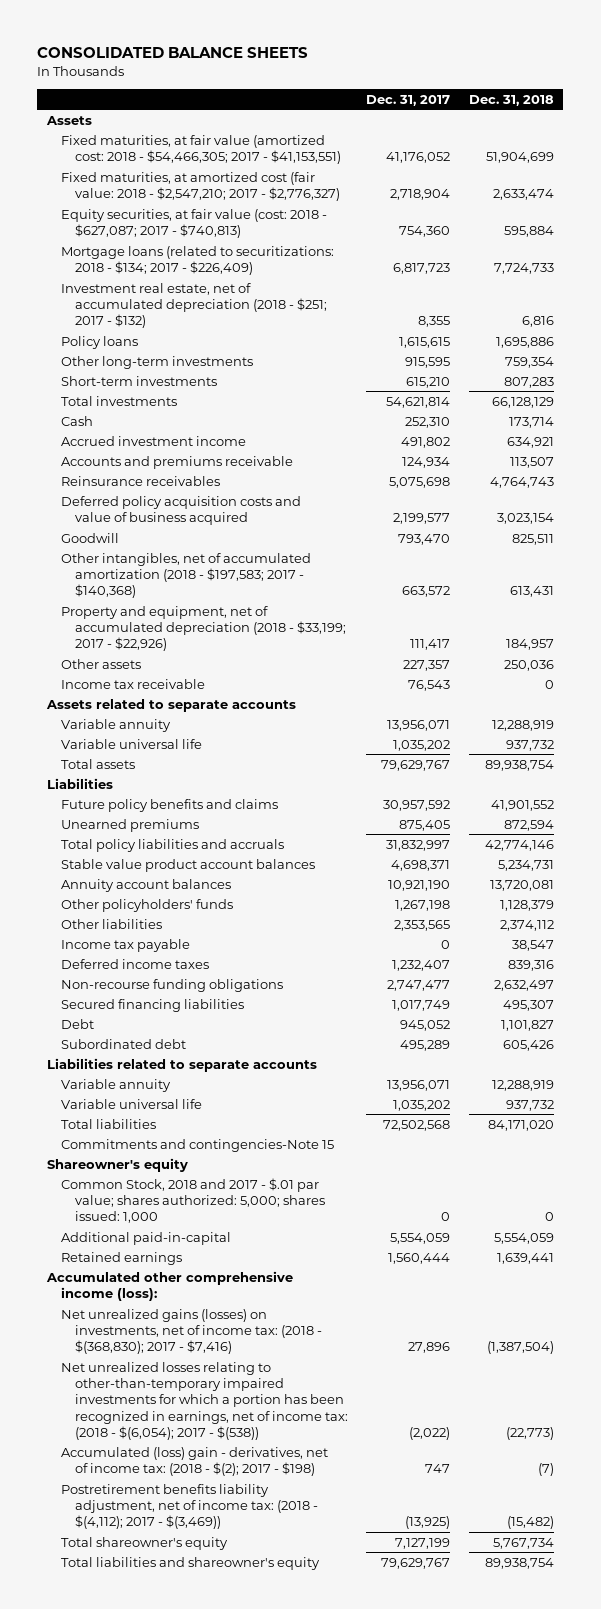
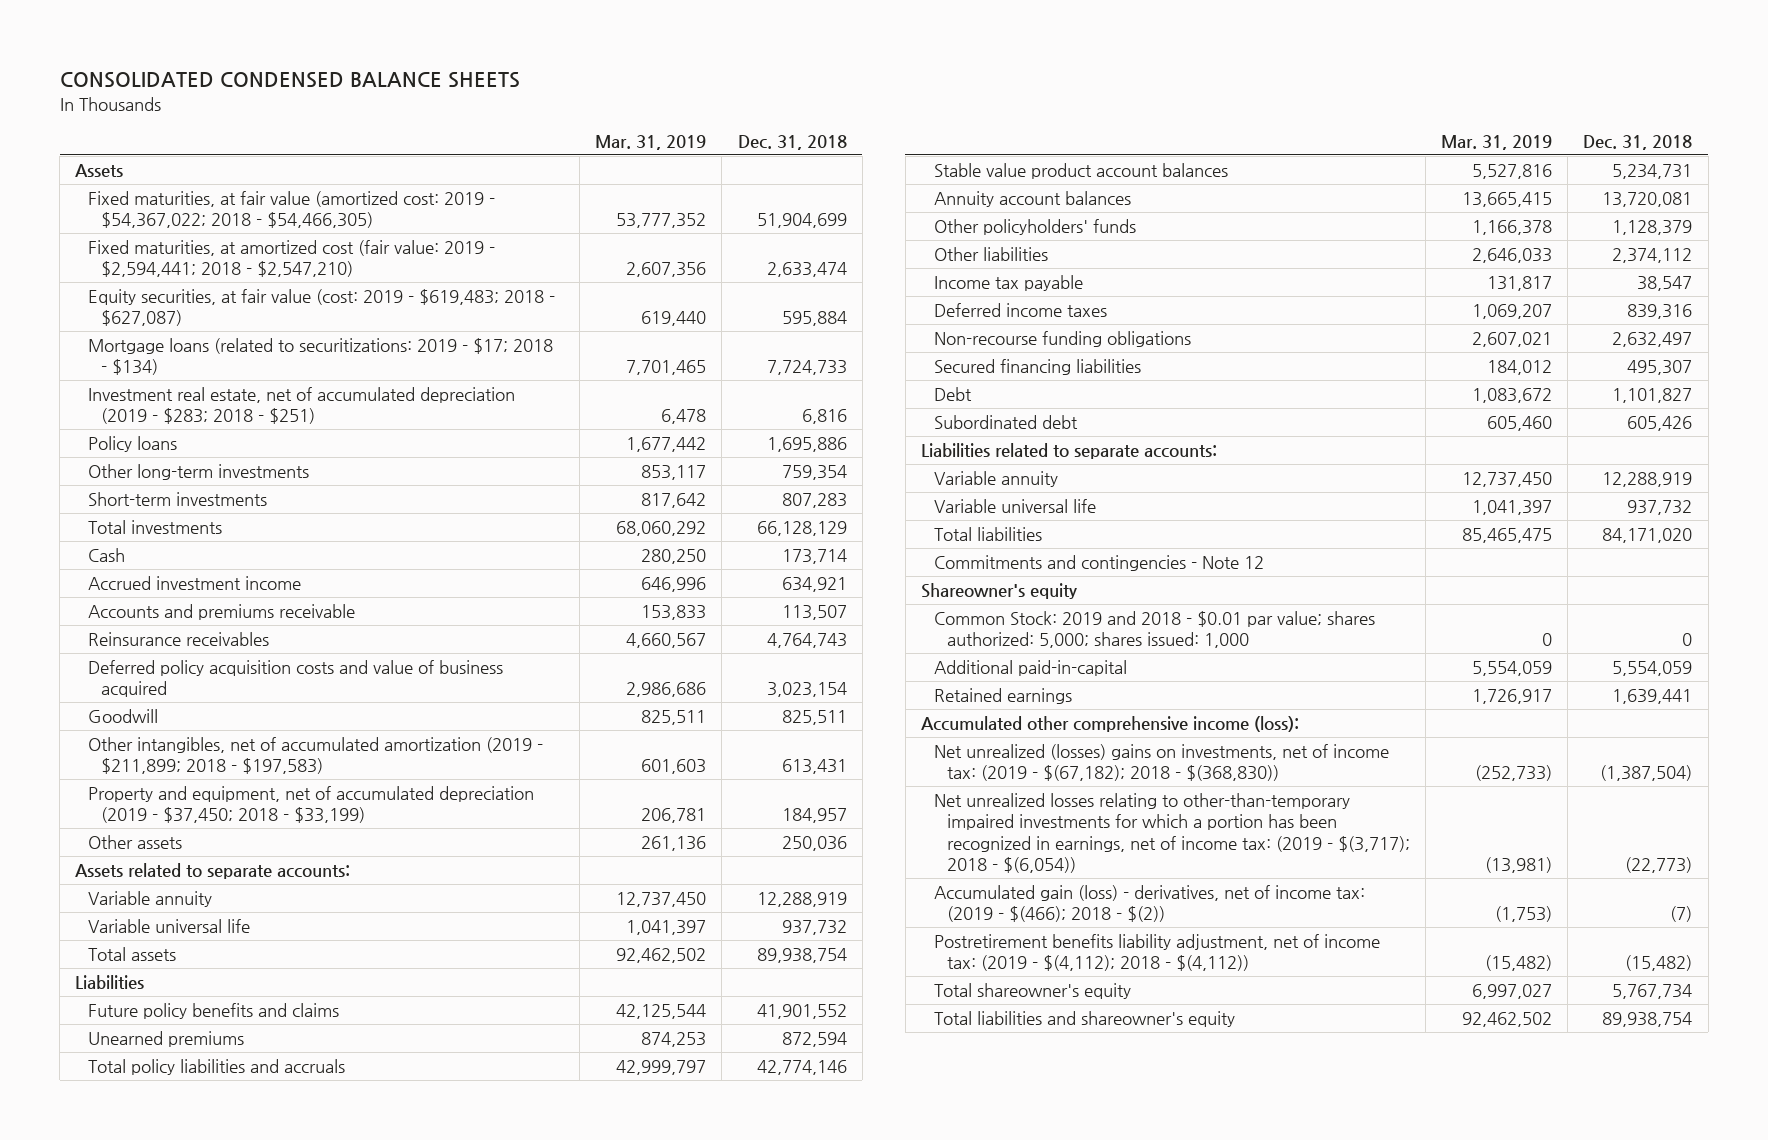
- CONSOLIDATED BALANCE SHEETS
+ CONSOLIDATED CONDENSED BALANCE SHEETS
- | Dec. 31, 2017 | Dec. 31, 2018
+ | Mar. 31, 2019 | Dec. 31, 2018
- Fixed maturities, at fair value (amortized cost: 2018 - $54,466,305; 2017 - $41,153,551) | 41,176,052 | 51,904,699
- Fixed maturities, at amortized cost (fair value: 2018 - $2,547,210; 2017 - $2,776,327) | 2,718,904 | 2,633,474
- Equity securities, at fair value (cost: 2018 - $627,087; 2017 - $740,813) | 754,360 | 595,884
- Mortgage loans (related to securitizations: 2018 - $134; 2017 - $226,409) | 6,817,723 | 7,724,733
- Investment real estate, net of accumulated depreciation (2018 - $251; 2017 - $132) | 8,355 | 6,816
+ Fixed maturities, at fair value (amortized cost: 2019 - $54,367,022; 2018 - $54,466,305) | 53,777,352 | 51,904,699
+ Fixed maturities, at amortized cost (fair value: 2019 - $2,594,441; 2018 - $2,547,210) | 2,607,356 | 2,633,474
+ Equity securities, at fair value (cost: 2019 - $619,483; 2018 - $627,087) | 619,440 | 595,884
+ Mortgage loans (related to securitizations: 2019 - $17; 2018 - $134) | 7,701,465 | 7,724,733
+ Investment real estate, net of accumulated depreciation (2019 - $283; 2018 - $251) | 6,478 | 6,816
- Other intangibles, net of accumulated amortization (2018 - $197,583; 2017 - $140,368) | 663,572 | 613,431
- Property and equipment, net of accumulated depreciation (2018 - $33,199; 2017 - $22,926) | 111,417 | 184,957
+ Other intangibles, net of accumulated amortization (2019 - $211,899; 2018 - $197,583) | 601,603 | 613,431
+ Property and equipment, net of accumulated depreciation (2019 - $37,450; 2018 - $33,199) | 206,781 | 184,957
- Income tax receivable | 76,543 | 0
- Assets related to separate accounts
+ Assets related to separate accounts:
- Liabilities related to separate accounts
+ Liabilities related to separate accounts:
- Commitments and contingencies-Note 15
+ Commitments and contingencies - Note 12
- Common Stock, 2018 and 2017 - $.01 par value; shares authorized: 5,000; shares issued: 1,000 | 0 | 0
+ Common Stock: 2019 and 2018 - $0.01 par value; shares authorized: 5,000; shares issued: 1,000 | 0 | 0
- Net unrealized gains (losses) on investments, net of income tax: (2018 - $(368,830); 2017 - $7,416) | 27,896 | (1,387,504)
- Net unrealized losses relating to other-than-temporary impaired investments for which a portion has been recognized in earnings, net of income tax: (2018 - $(6,054); 2017 - $(538)) | (2,022) | (22,773)
- Accumulated (loss) gain - derivatives, net of income tax: (2018 - $(2); 2017 - $198) | 747 | (7)
- Postretirement benefits liability adjustment, net of income tax: (2018 - $(4,112); 2017 - $(3,469)) | (13,925) | (15,482)
+ Net unrealized (losses) gains on investments, net of income tax: (2019 - $(67,182); 2018 - $(368,830)) | (252,733) | (1,387,504)
+ Net unrealized losses relating to other-than-temporary impaired investments for which a portion has been recognized in earnings, net of income tax: (2019 - $(3,717); 2018 - $(6,054)) | (13,981) | (22,773)
+ Accumulated gain (loss) - derivatives, net of income tax: (2019 - $(466); 2018 - $(2)) | (1,753) | (7)
+ Postretirement benefits liability adjustment, net of income tax: (2019 - $(4,112); 2018 - $(4,112)) | (15,482) | (15,482)

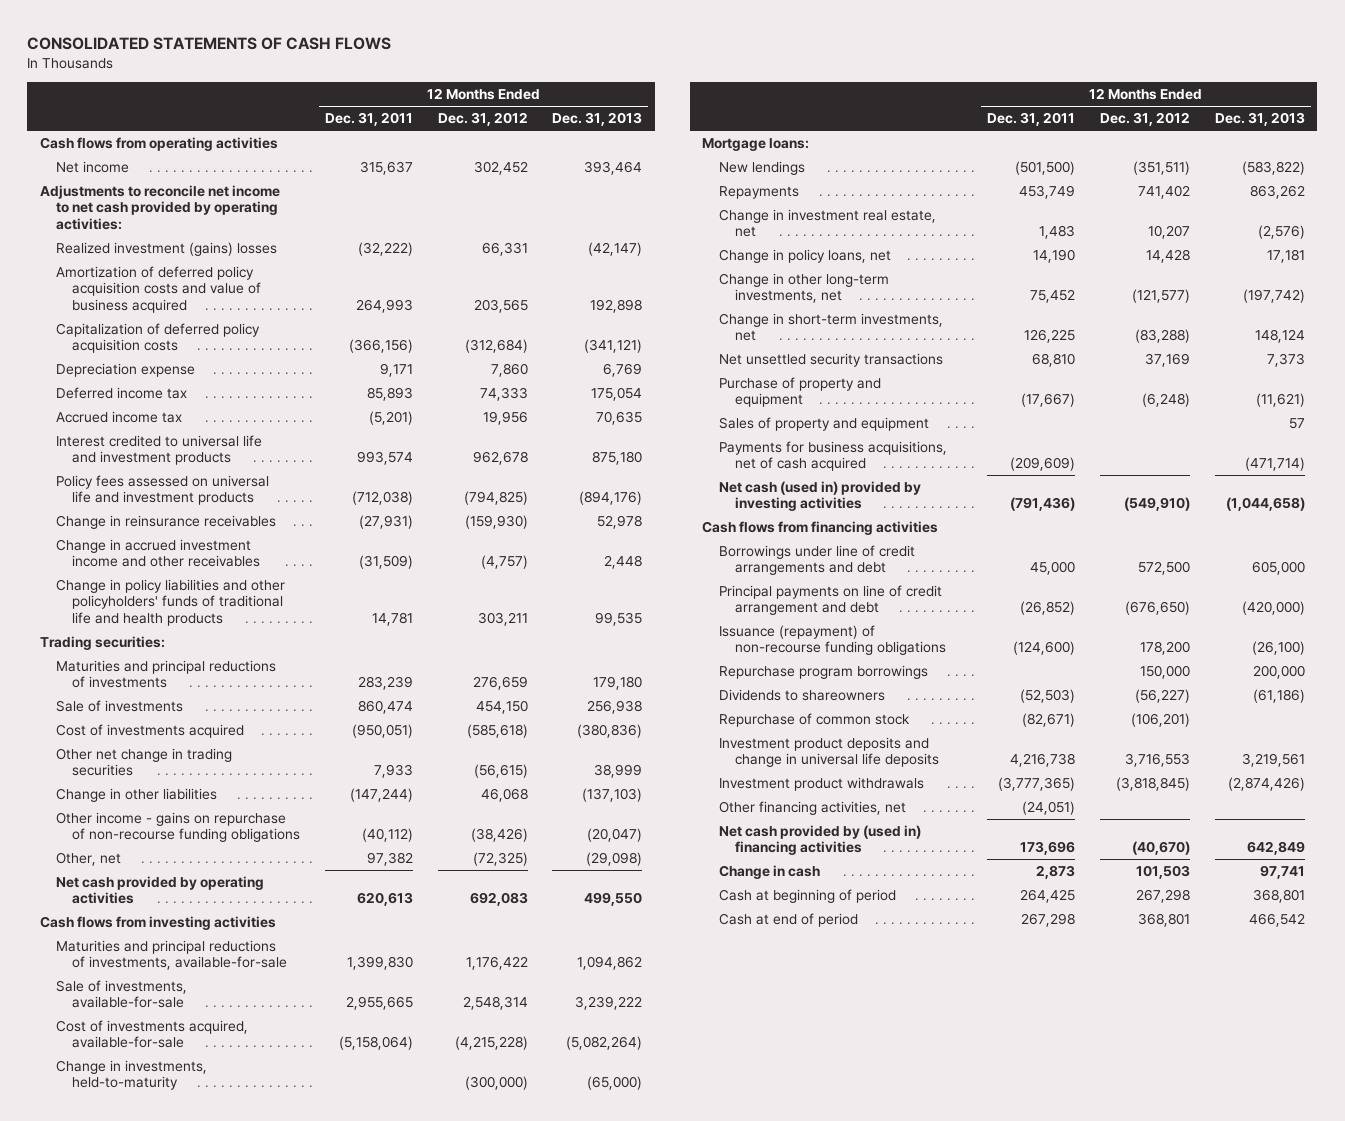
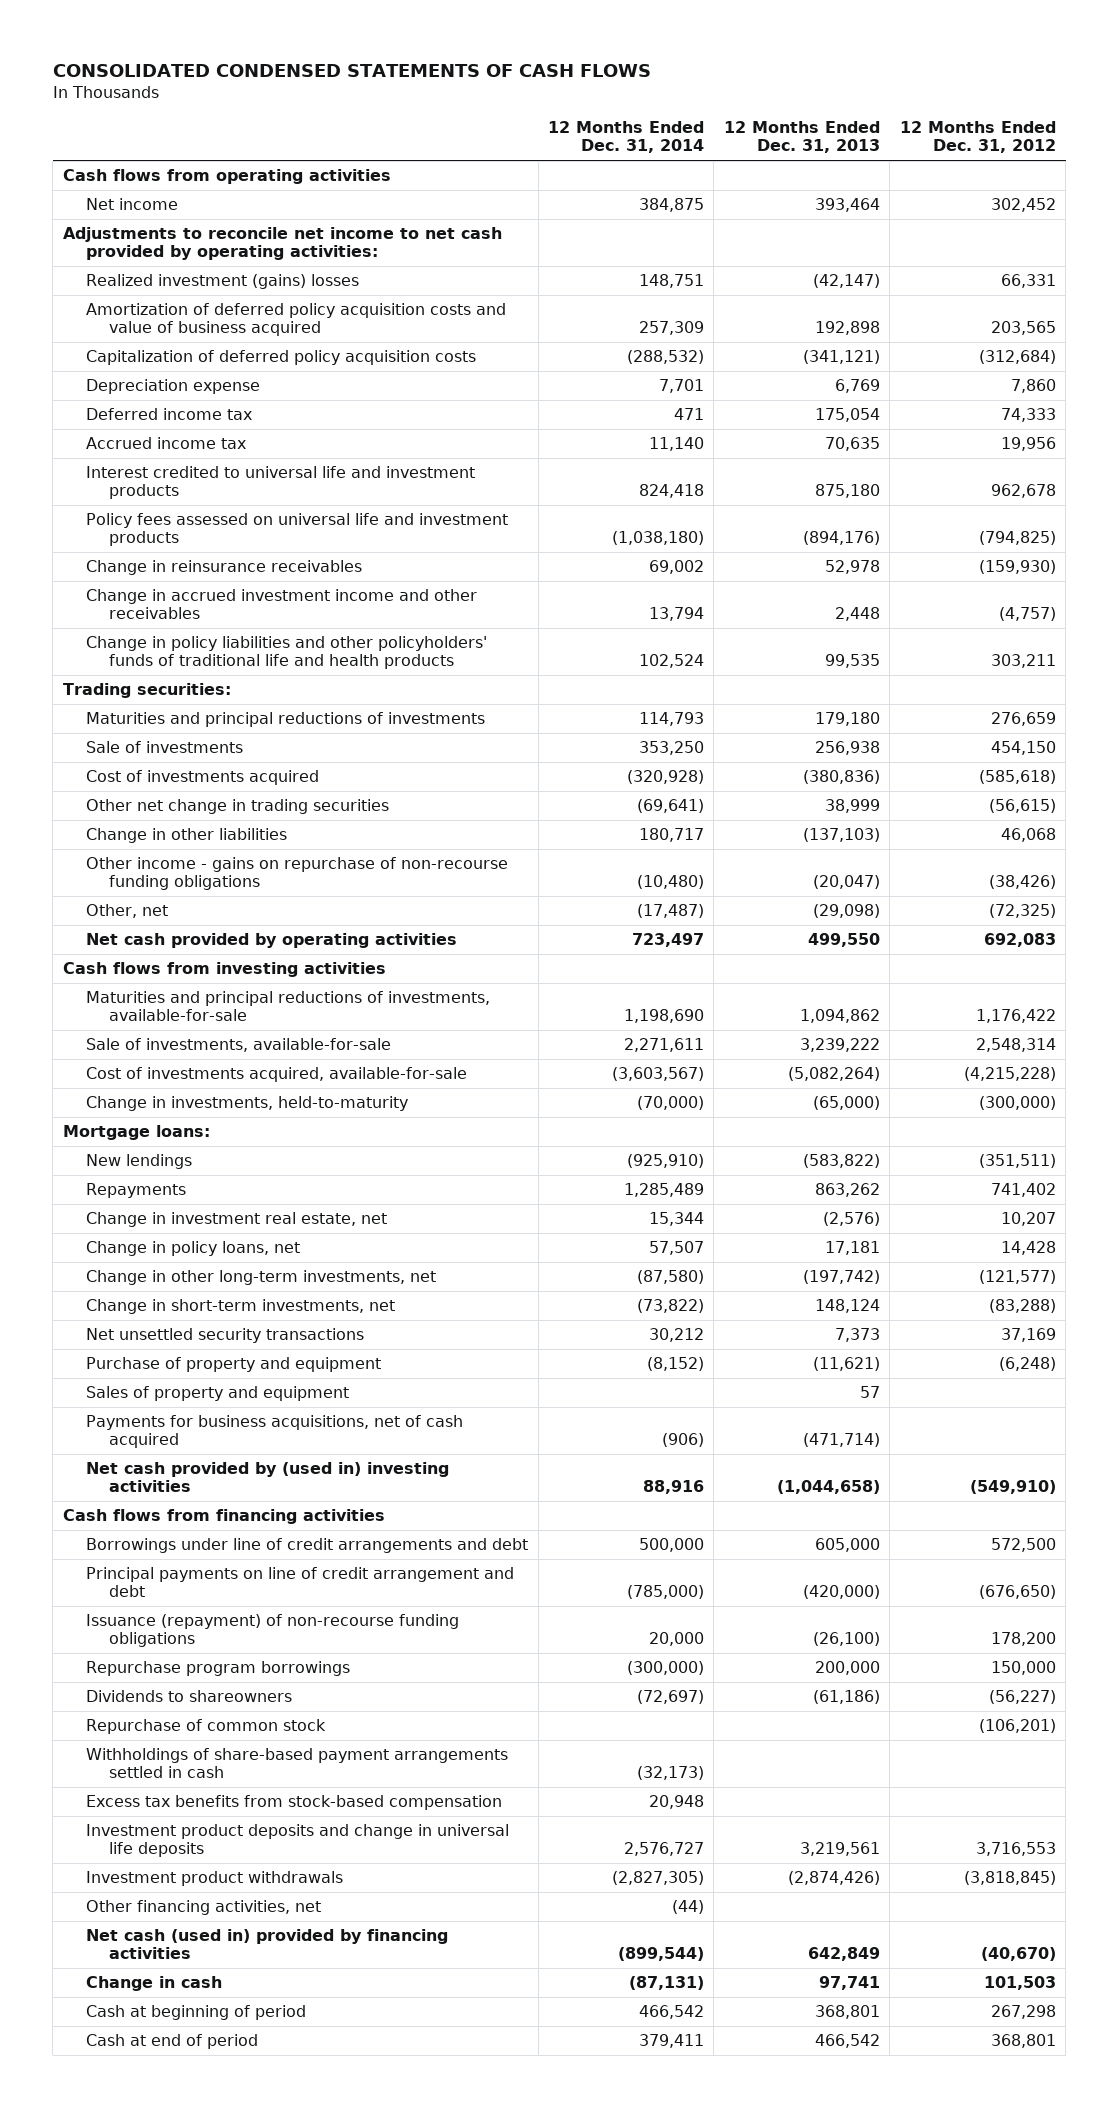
- CONSOLIDATED STATEMENTS OF CASH FLOWS
+ CONSOLIDATED CONDENSED STATEMENTS OF CASH FLOWS
- | 12 Months Ended Dec. 31, 2011 | 12 Months Ended Dec. 31, 2012 | 12 Months Ended Dec. 31, 2013
+ | 12 Months Ended Dec. 31, 2014 | 12 Months Ended Dec. 31, 2013 | 12 Months Ended Dec. 31, 2012
- Net cash (used in) provided by investing activities | (791,436) | (549,910) | (1,044,658)
+ Net cash provided by (used in) investing activities | 88,916 | (1,044,658) | (549,910)
+ Withholdings of share-based payment arrangements settled in cash | (32,173) | |
+ Excess tax benefits from stock-based compensation | 20,948 | |
- Net cash provided by (used in) financing activities | 173,696 | (40,670) | 642,849
+ Net cash (used in) provided by financing activities | (899,544) | 642,849 | (40,670)

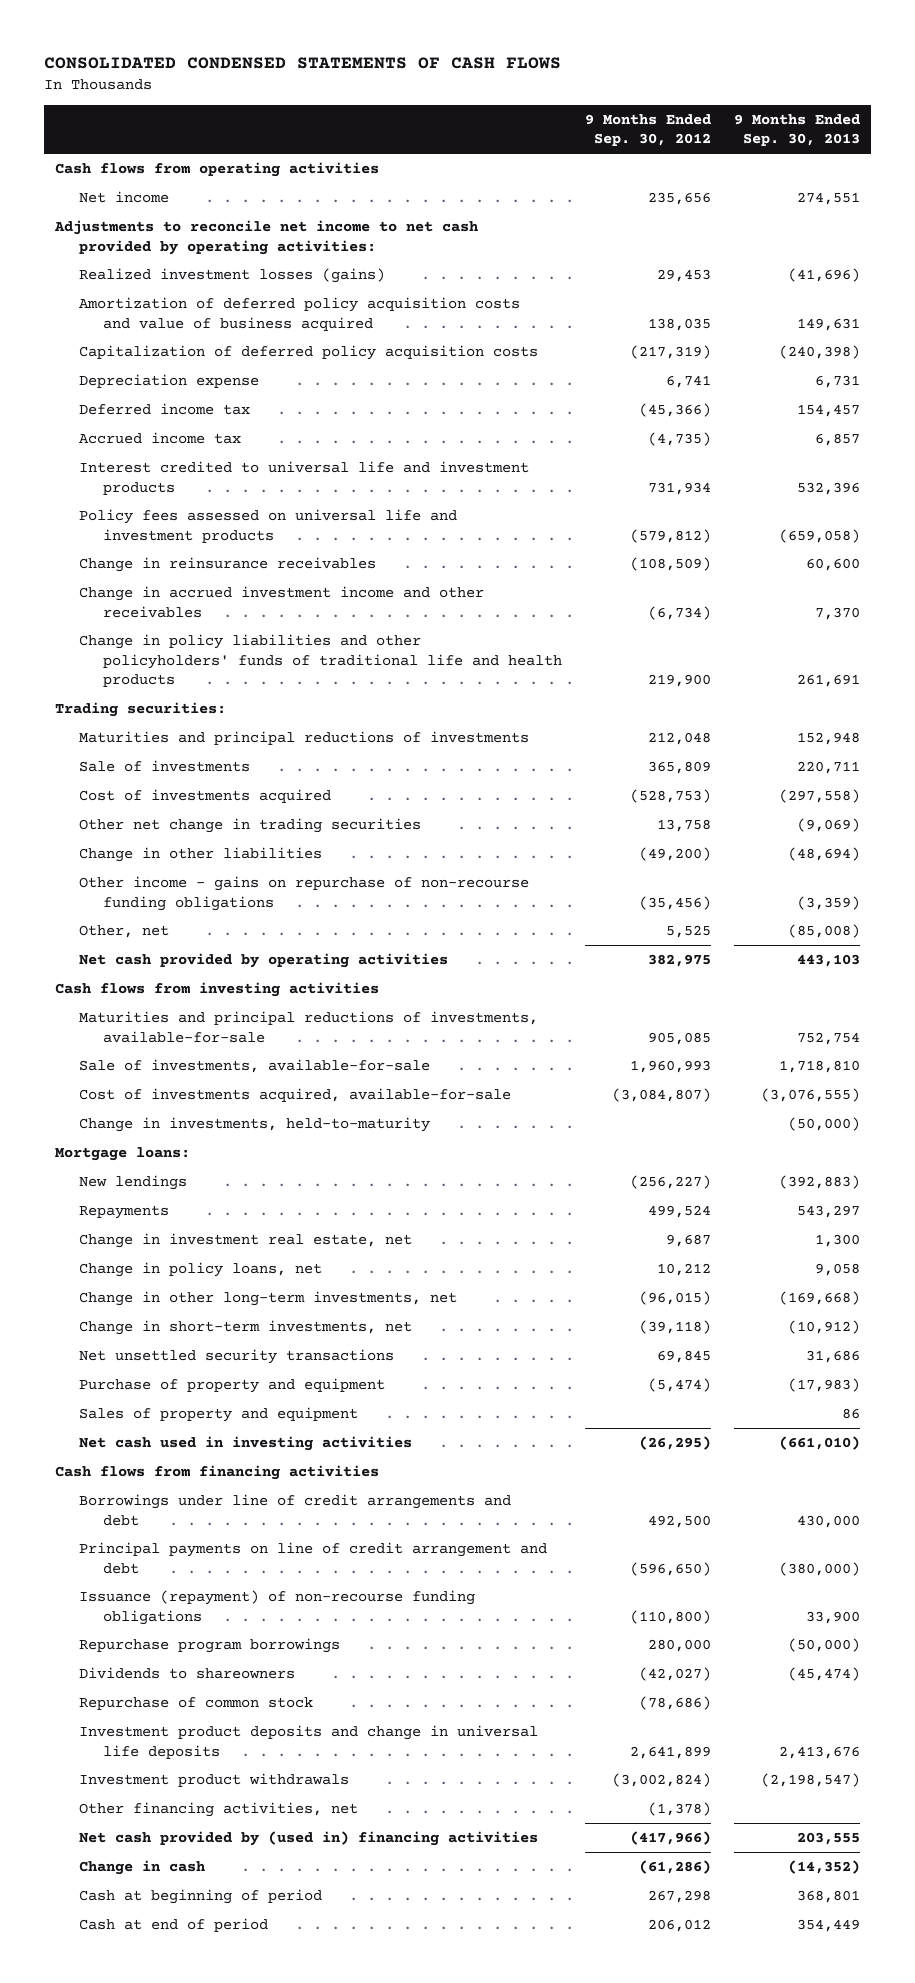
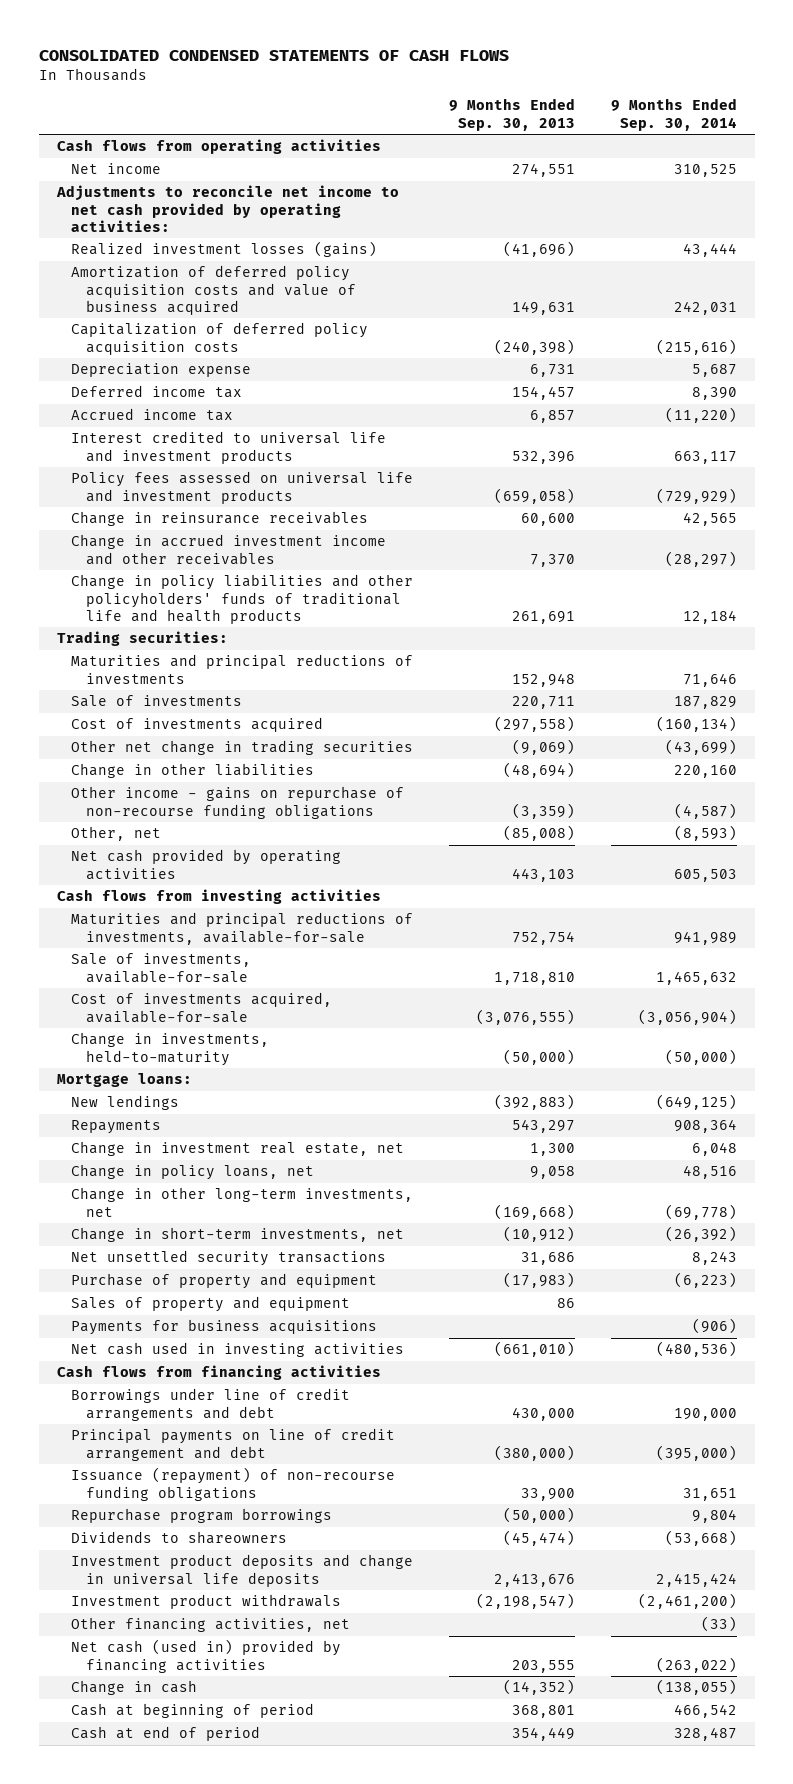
- | 9 Months Ended Sep. 30, 2012 | 9 Months Ended Sep. 30, 2013
+ | 9 Months Ended Sep. 30, 2013 | 9 Months Ended Sep. 30, 2014
+ Payments for business acquisitions | | (906)
- Repurchase of common stock | (78,686) |
- Net cash provided by (used in) financing activities | (417,966) | 203,555
+ Net cash (used in) provided by financing activities | 203,555 | (263,022)

